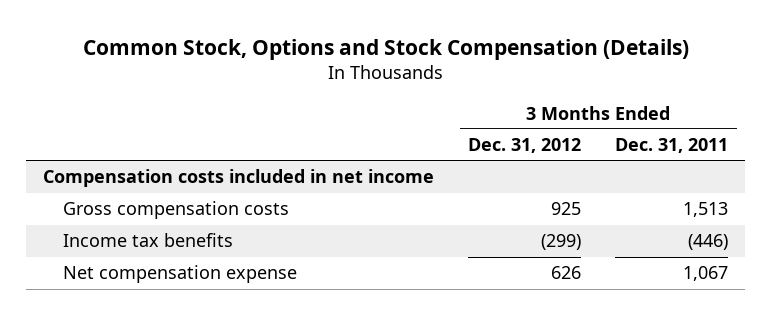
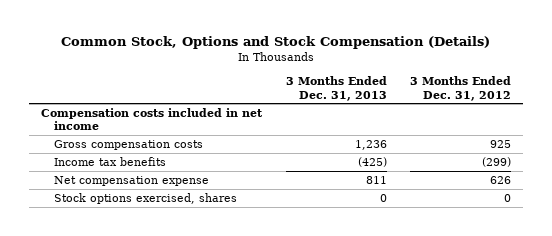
- | 3 Months Ended Dec. 31, 2012 | 3 Months Ended Dec. 31, 2011
+ | 3 Months Ended Dec. 31, 2013 | 3 Months Ended Dec. 31, 2012
+ Stock options exercised, shares | 0 | 0

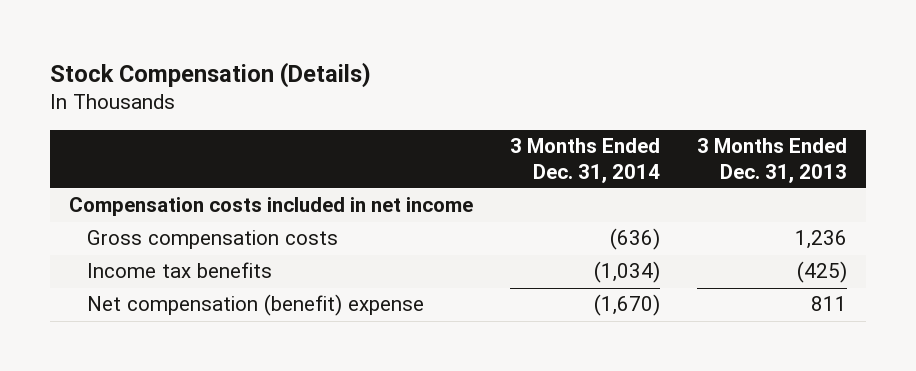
- Common Stock, Options and Stock Compensation (Details)
+ Stock Compensation (Details)
- | 3 Months Ended Dec. 31, 2013 | 3 Months Ended Dec. 31, 2012
+ | 3 Months Ended Dec. 31, 2014 | 3 Months Ended Dec. 31, 2013
- Net compensation expense | 811 | 626
- Stock options exercised, shares | 0 | 0
+ Net compensation (benefit) expense | (1,670) | 811

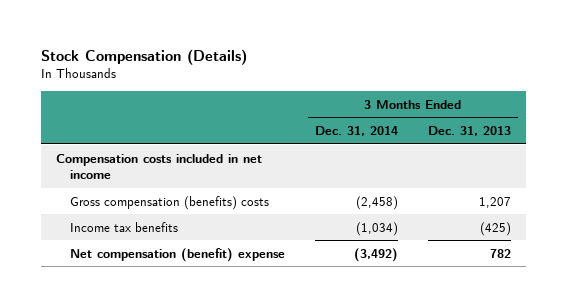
- Gross compensation costs | (636) | 1,236
+ Gross compensation (benefits) costs | (2,458) | 1,207
- Net compensation (benefit) expense | (1,670) | 811
+ Net compensation (benefit) expense | (3,492) | 782

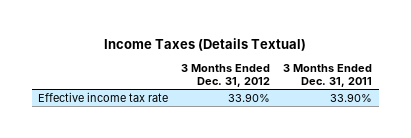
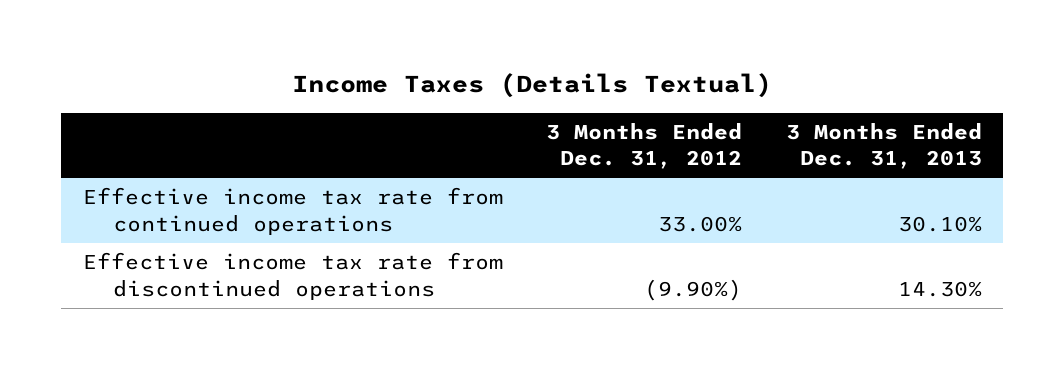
- | 3 Months Ended Dec. 31, 2012 | 3 Months Ended Dec. 31, 2011
+ | 3 Months Ended Dec. 31, 2012 | 3 Months Ended Dec. 31, 2013
- Effective income tax rate | 33.90% | 33.90%
+ Effective income tax rate from continued operations | 33.00% | 30.10%
+ Effective income tax rate from discontinued operations | (9.90%) | 14.30%

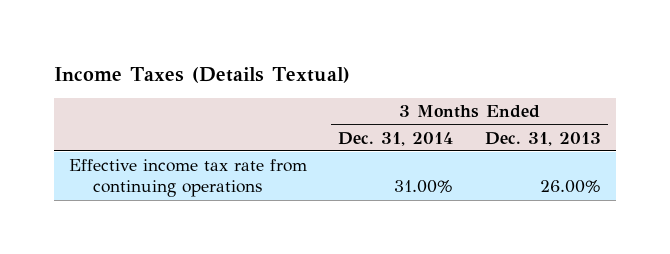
- | 3 Months Ended Dec. 31, 2012 | 3 Months Ended Dec. 31, 2013
+ | 3 Months Ended Dec. 31, 2014 | 3 Months Ended Dec. 31, 2013
- Effective income tax rate from continued operations | 33.00% | 30.10%
- Effective income tax rate from discontinued operations | (9.90%) | 14.30%
+ Effective income tax rate from continuing operations | 31.00% | 26.00%

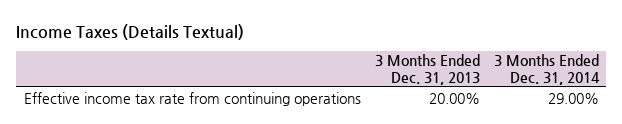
- | 3 Months Ended Dec. 31, 2014 | 3 Months Ended Dec. 31, 2013
+ | 3 Months Ended Dec. 31, 2013 | 3 Months Ended Dec. 31, 2014
- Effective income tax rate from continuing operations | 31.00% | 26.00%
+ Effective income tax rate from continuing operations | 20.00% | 29.00%

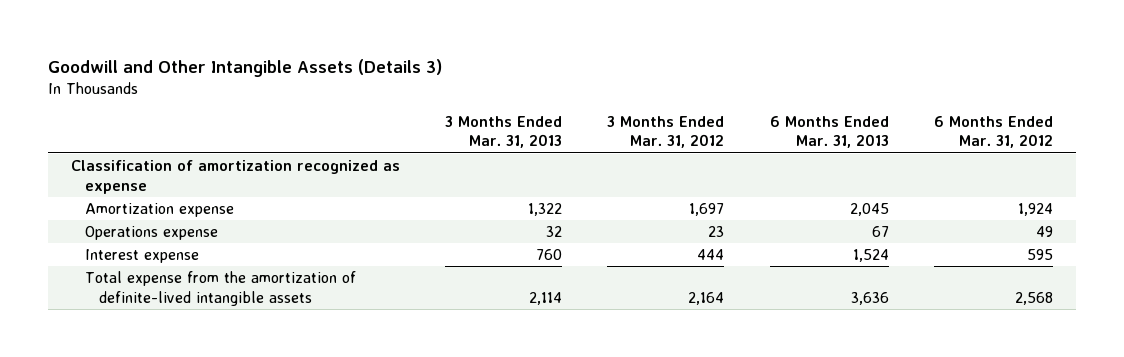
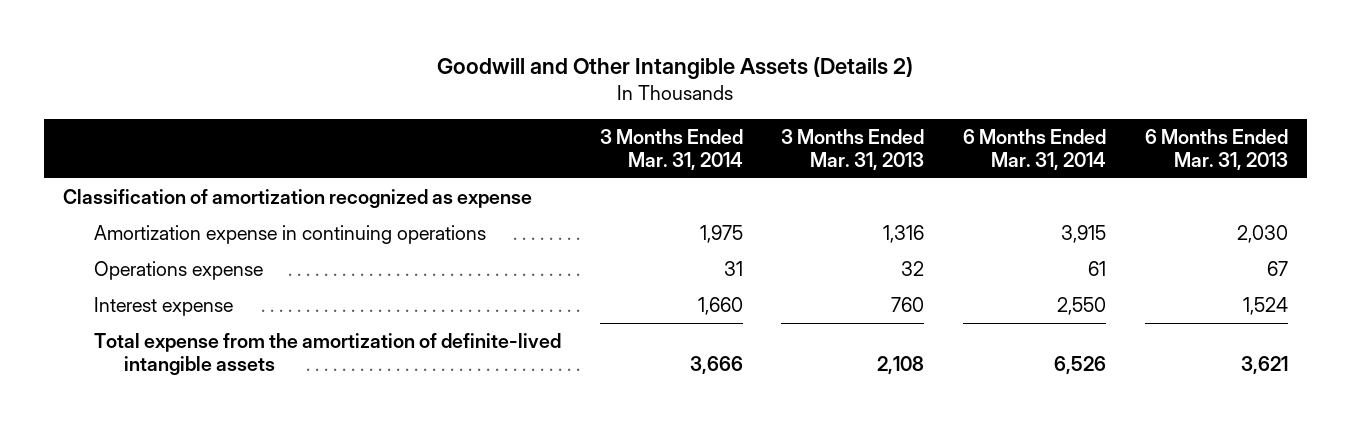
- Goodwill and Other Intangible Assets (Details 3)
+ Goodwill and Other Intangible Assets (Details 2)
- | 3 Months Ended Mar. 31, 2013 | 3 Months Ended Mar. 31, 2012 | 6 Months Ended Mar. 31, 2013 | 6 Months Ended Mar. 31, 2012
+ | 3 Months Ended Mar. 31, 2014 | 3 Months Ended Mar. 31, 2013 | 6 Months Ended Mar. 31, 2014 | 6 Months Ended Mar. 31, 2013
- Amortization expense | 1,322 | 1,697 | 2,045 | 1,924
+ Amortization expense in continuing operations | 1,975 | 1,316 | 3,915 | 2,030
- Total expense from the amortization of definite-lived intangible assets | 2,114 | 2,164 | 3,636 | 2,568
+ Total expense from the amortization of definite-lived intangible assets | 3,666 | 2,108 | 6,526 | 3,621

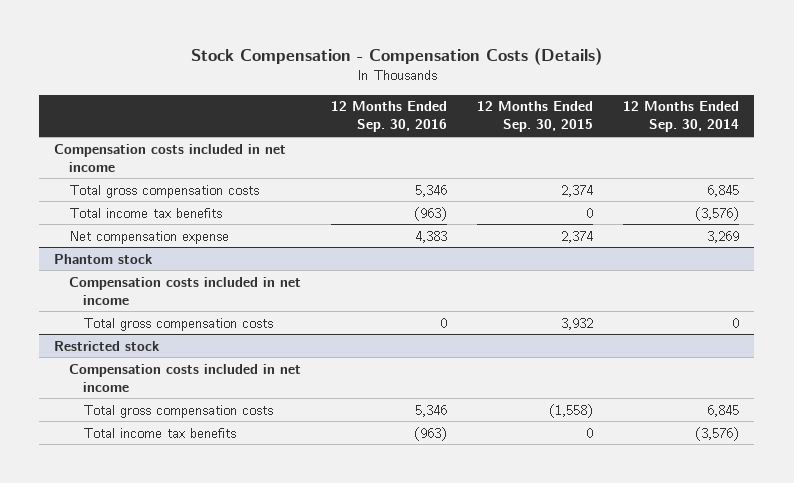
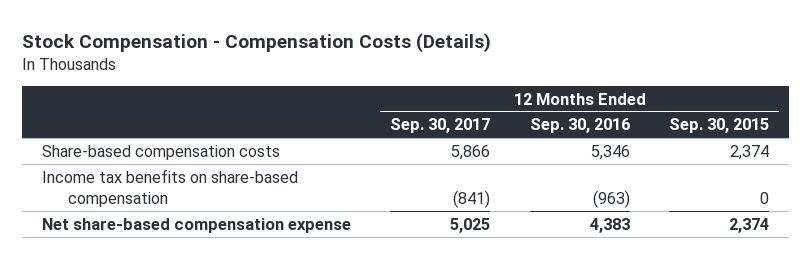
- | 12 Months Ended Sep. 30, 2016 | 12 Months Ended Sep. 30, 2015 | 12 Months Ended Sep. 30, 2014
+ | 12 Months Ended Sep. 30, 2017 | 12 Months Ended Sep. 30, 2016 | 12 Months Ended Sep. 30, 2015
- Compensation costs included in net income
- Total gross compensation costs | 5,346 | 2,374 | 6,845
- Total income tax benefits | (963) | 0 | (3,576)
- Net compensation expense | 4,383 | 2,374 | 3,269
- Phantom stock
- Compensation costs included in net income
- Total gross compensation costs | 0 | 3,932 | 0
- Restricted stock
- Compensation costs included in net income
- Total gross compensation costs | 5,346 | (1,558) | 6,845
- Total income tax benefits | (963) | 0 | (3,576)
+ Share-based compensation costs | 5,866 | 5,346 | 2,374
+ Income tax benefits on share-based compensation | (841) | (963) | 0
+ Net share-based compensation expense | 5,025 | 4,383 | 2,374

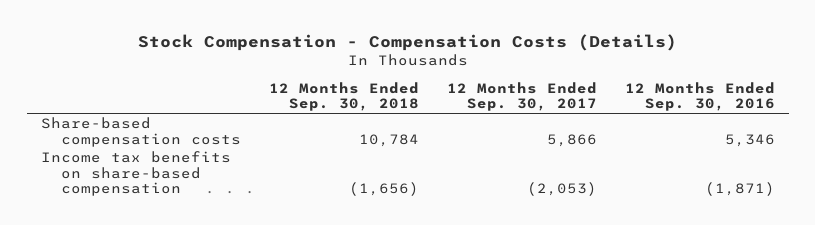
- | 12 Months Ended Sep. 30, 2017 | 12 Months Ended Sep. 30, 2016 | 12 Months Ended Sep. 30, 2015
+ | 12 Months Ended Sep. 30, 2018 | 12 Months Ended Sep. 30, 2017 | 12 Months Ended Sep. 30, 2016
- Income tax benefits on share-based compensation | (841) | (963) | 0
- Net share-based compensation expense | 5,025 | 4,383 | 2,374
+ Income tax benefits on share-based compensation | (1,656) | (2,053) | (1,871)

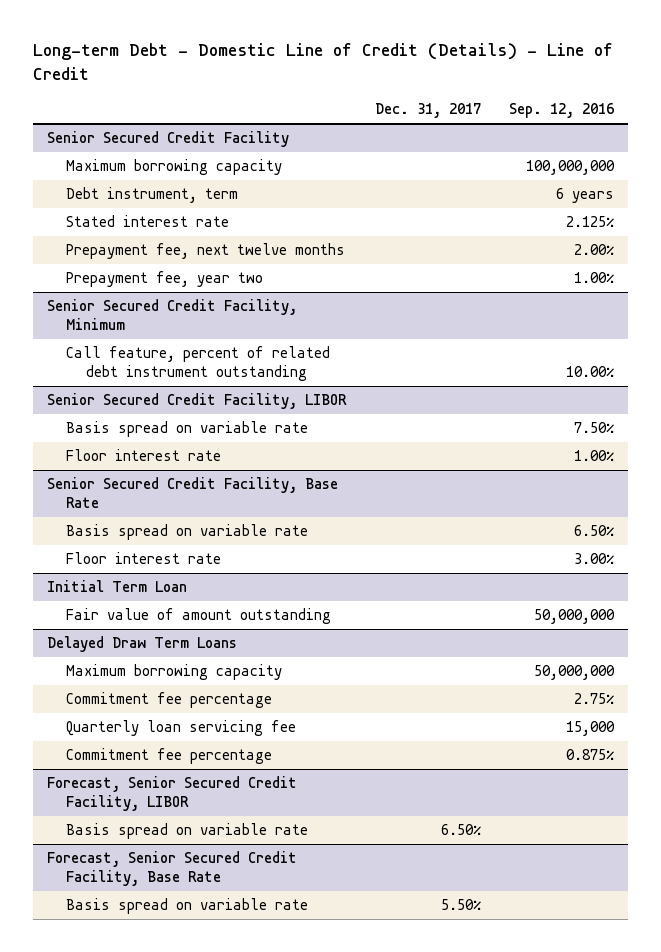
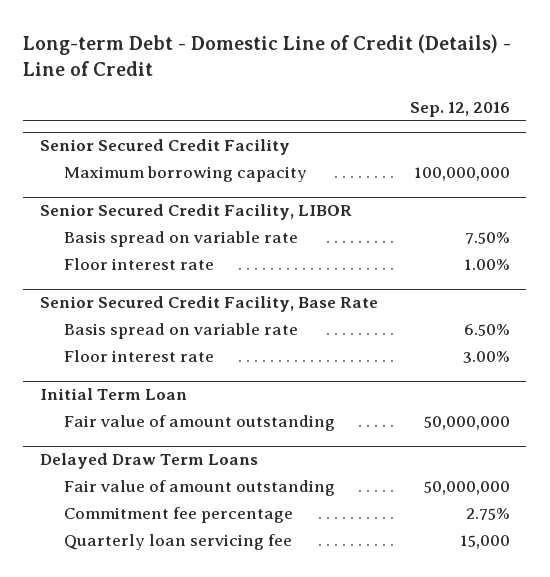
- | Dec. 31, 2017 | Sep. 12, 2016
+ | Sep. 12, 2016
@ Senior Secured Credit Facility
- Debt instrument, term | | 6 years
- Stated interest rate | | 2.125%
- Prepayment fee, next twelve months | | 2.00%
- Prepayment fee, year two | | 1.00%
- Senior Secured Credit Facility, Minimum
- Call feature, percent of related debt instrument outstanding | | 10.00%
@ Delayed Draw Term Loans
- Maximum borrowing capacity | | 50,000,000
+ Fair value of amount outstanding | 50,000,000
- Commitment fee percentage | | 0.875%
- Forecast, Senior Secured Credit Facility, LIBOR
- Basis spread on variable rate | 6.50% |
- Forecast, Senior Secured Credit Facility, Base Rate
- Basis spread on variable rate | 5.50% |

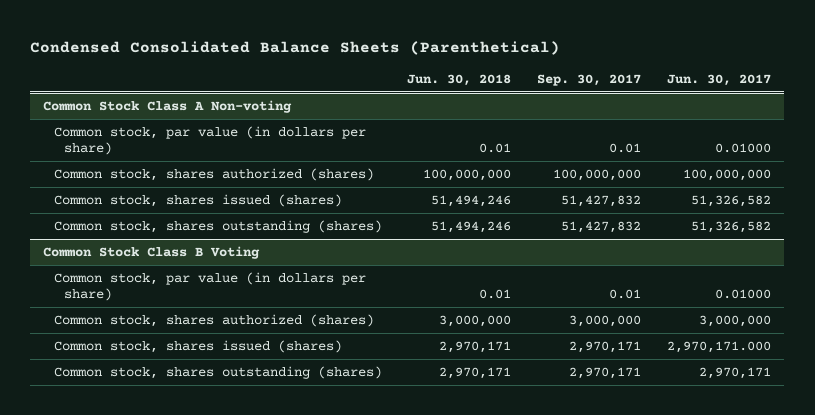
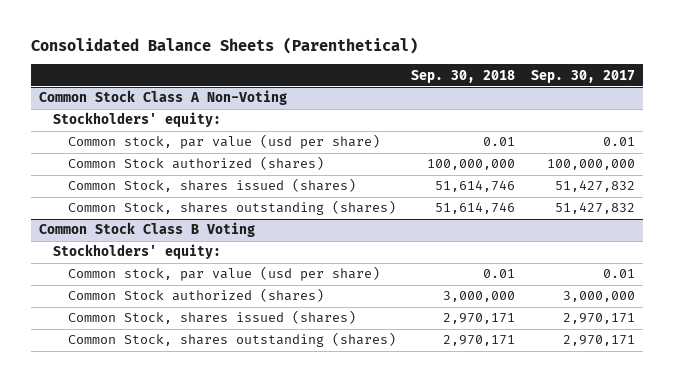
- Condensed Consolidated Balance Sheets (Parenthetical)
+ Consolidated Balance Sheets (Parenthetical)
- | Jun. 30, 2018 | Sep. 30, 2017 | Jun. 30, 2017
+ | Sep. 30, 2018 | Sep. 30, 2017
- Common Stock Class A Non-voting
- Common stock, par value (in dollars per share) | 0.01 | 0.01 | 0.01000
- Common stock, shares authorized (shares) | 100,000,000 | 100,000,000 | 100,000,000
- Common stock, shares issued (shares) | 51,494,246 | 51,427,832 | 51,326,582
- Common stock, shares outstanding (shares) | 51,494,246 | 51,427,832 | 51,326,582
+ Common Stock Class A Non-Voting
+ Stockholders' equity:
+ Common stock, par value (usd per share) | 0.01 | 0.01
+ Common Stock authorized (shares) | 100,000,000 | 100,000,000
+ Common Stock, shares issued (shares) | 51,614,746 | 51,427,832
+ Common Stock, shares outstanding (shares) | 51,614,746 | 51,427,832
@ Common Stock Class B Voting
- Common stock, par value (in dollars per share) | 0.01 | 0.01 | 0.01000
- Common stock, shares authorized (shares) | 3,000,000 | 3,000,000 | 3,000,000
- Common stock, shares issued (shares) | 2,970,171 | 2,970,171 | 2,970,171.000
- Common stock, shares outstanding (shares) | 2,970,171 | 2,970,171 | 2,970,171
+ Stockholders' equity:
+ Common stock, par value (usd per share) | 0.01 | 0.01
+ Common Stock authorized (shares) | 3,000,000 | 3,000,000
+ Common Stock, shares issued (shares) | 2,970,171 | 2,970,171
+ Common Stock, shares outstanding (shares) | 2,970,171 | 2,970,171

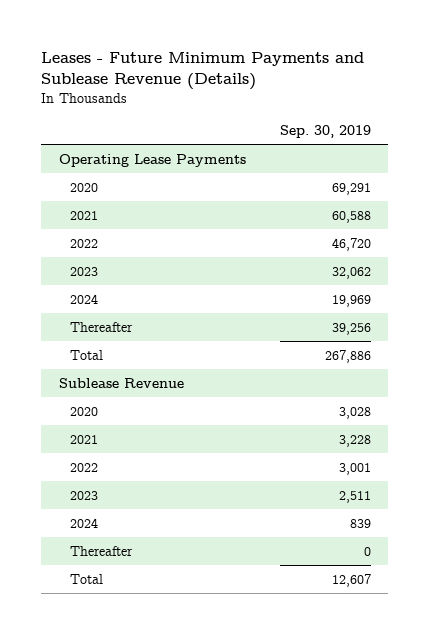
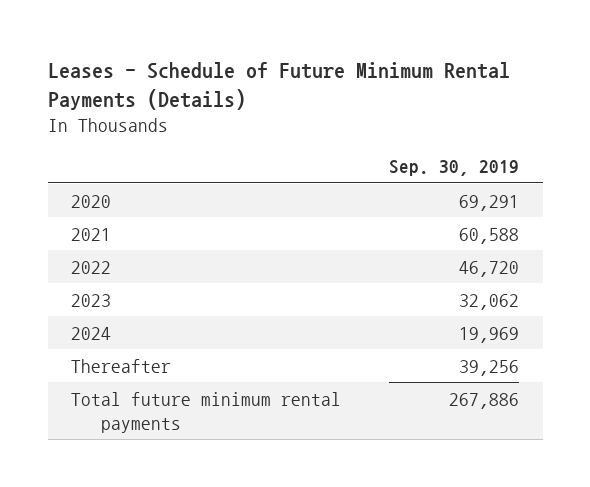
- Leases - Future Minimum Payments and Sublease Revenue (Details)
+ Leases - Schedule of Future Minimum Rental Payments (Details)
- Operating Lease Payments
- Total | 267,886
- Sublease Revenue
- 2020 | 3,028
- 2021 | 3,228
- 2022 | 3,001
- 2023 | 2,511
- 2024 | 839
- Thereafter | 0
- Total | 12,607
+ Total future minimum rental payments | 267,886

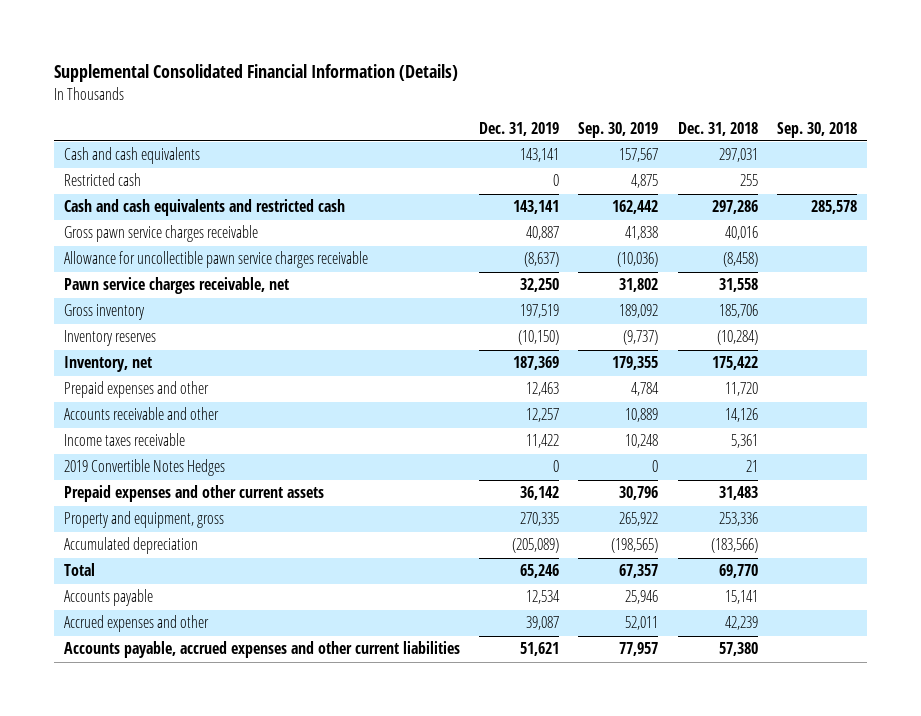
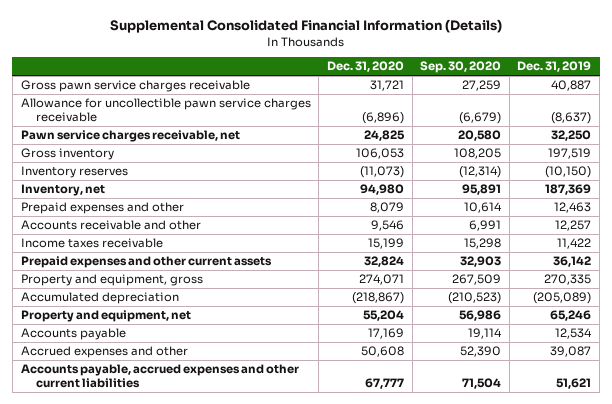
- | Dec. 31, 2019 | Sep. 30, 2019 | Dec. 31, 2018 | Sep. 30, 2018
+ | Dec. 31, 2020 | Sep. 30, 2020 | Dec. 31, 2019
- Cash and cash equivalents | 143,141 | 157,567 | 297,031 |
- Restricted cash | 0 | 4,875 | 255 |
- Cash and cash equivalents and restricted cash | 143,141 | 162,442 | 297,286 | 285,578
- 2019 Convertible Notes Hedges | 0 | 0 | 21 |
- Total | 65,246 | 67,357 | 69,770 |
+ Property and equipment, net | 55,204 | 56,986 | 65,246

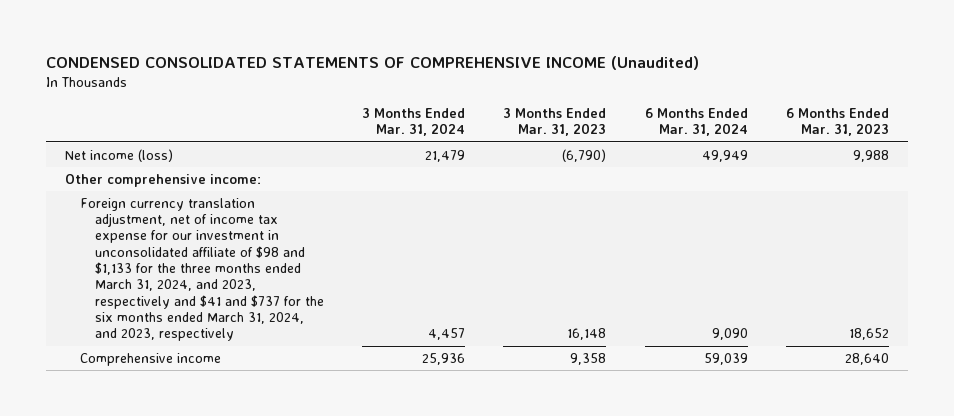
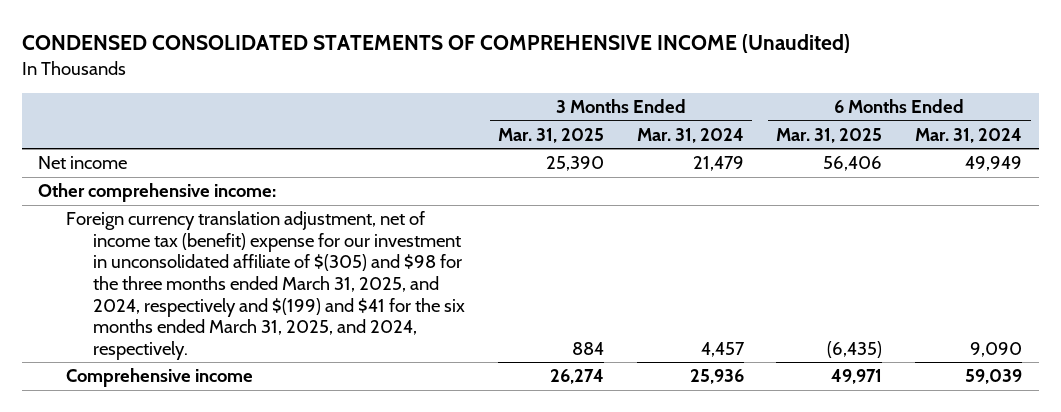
- | 3 Months Ended Mar. 31, 2024 | 3 Months Ended Mar. 31, 2023 | 6 Months Ended Mar. 31, 2024 | 6 Months Ended Mar. 31, 2023
+ | 3 Months Ended Mar. 31, 2025 | 3 Months Ended Mar. 31, 2024 | 6 Months Ended Mar. 31, 2025 | 6 Months Ended Mar. 31, 2024
- Net income (loss) | 21,479 | (6,790) | 49,949 | 9,988
+ Net income | 25,390 | 21,479 | 56,406 | 49,949
- Foreign currency translation adjustment, net of income tax expense for our investment in unconsolidated affiliate of $98 and $1,133 for the three months ended March 31, 2024, and 2023, respectively and $41 and $737 for the six months ended March 31, 2024, and 2023, respectively | 4,457 | 16,148 | 9,090 | 18,652
+ Foreign currency translation adjustment, net of income tax (benefit) expense for our investment in unconsolidated affiliate of $(305) and $98 for the three months ended March 31, 2025, and 2024, respectively and $(199) and $41 for the six months ended March 31, 2025, and 2024, respectively. | 884 | 4,457 | (6,435) | 9,090

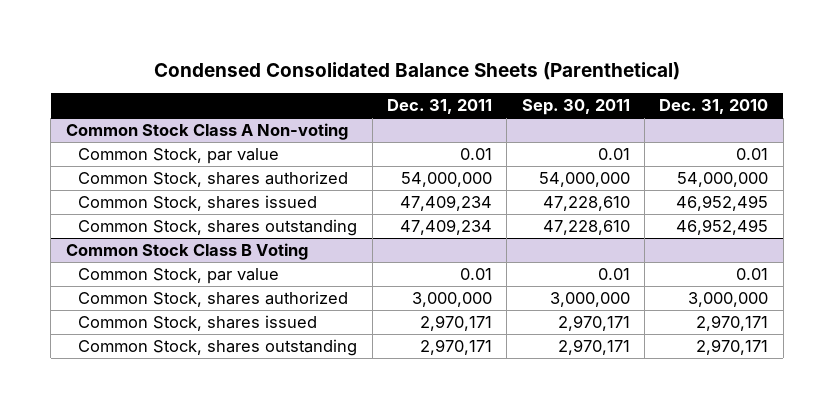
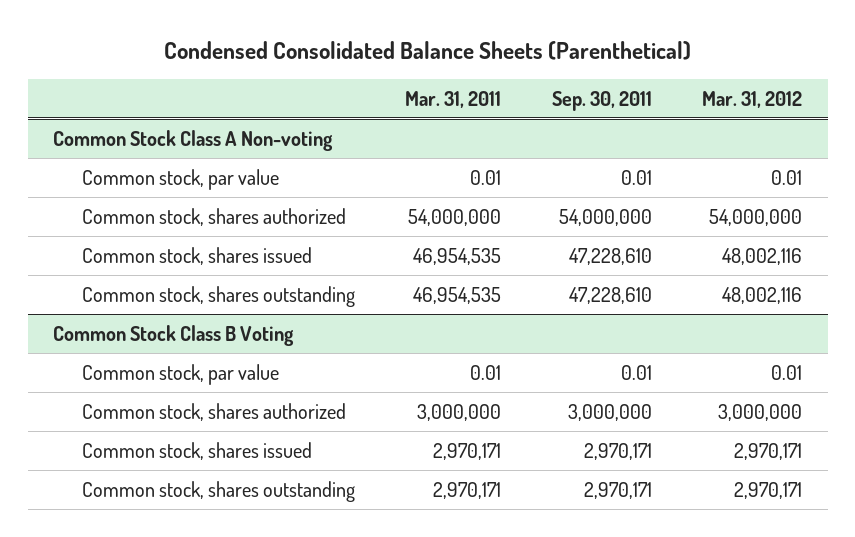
- | Dec. 31, 2011 | Sep. 30, 2011 | Dec. 31, 2010
+ | Mar. 31, 2011 | Sep. 30, 2011 | Mar. 31, 2012
@ Common Stock Class A Non-voting
- Common Stock, par value | 0.01 | 0.01 | 0.01
- Common Stock, shares authorized | 54,000,000 | 54,000,000 | 54,000,000
- Common Stock, shares issued | 47,409,234 | 47,228,610 | 46,952,495
- Common Stock, shares outstanding | 47,409,234 | 47,228,610 | 46,952,495
+ Common stock, par value | 0.01 | 0.01 | 0.01
+ Common stock, shares authorized | 54,000,000 | 54,000,000 | 54,000,000
+ Common stock, shares issued | 46,954,535 | 47,228,610 | 48,002,116
+ Common stock, shares outstanding | 46,954,535 | 47,228,610 | 48,002,116
@ Common Stock Class B Voting
- Common Stock, par value | 0.01 | 0.01 | 0.01
- Common Stock, shares authorized | 3,000,000 | 3,000,000 | 3,000,000
- Common Stock, shares issued | 2,970,171 | 2,970,171 | 2,970,171
- Common Stock, shares outstanding | 2,970,171 | 2,970,171 | 2,970,171
+ Common stock, par value | 0.01 | 0.01 | 0.01
+ Common stock, shares authorized | 3,000,000 | 3,000,000 | 3,000,000
+ Common stock, shares issued | 2,970,171 | 2,970,171 | 2,970,171
+ Common stock, shares outstanding | 2,970,171 | 2,970,171 | 2,970,171

